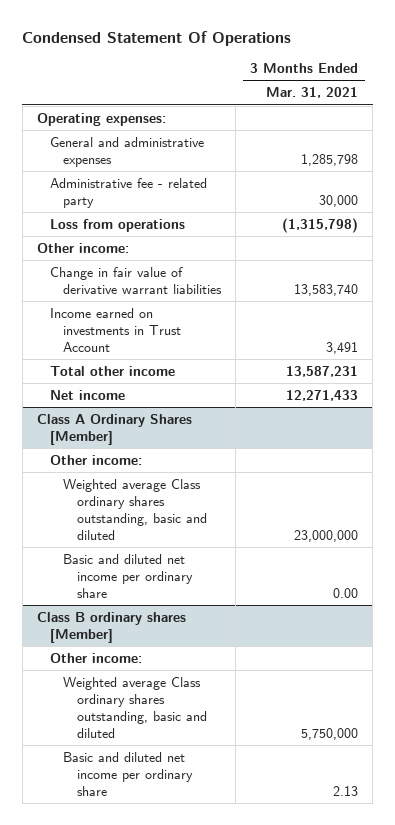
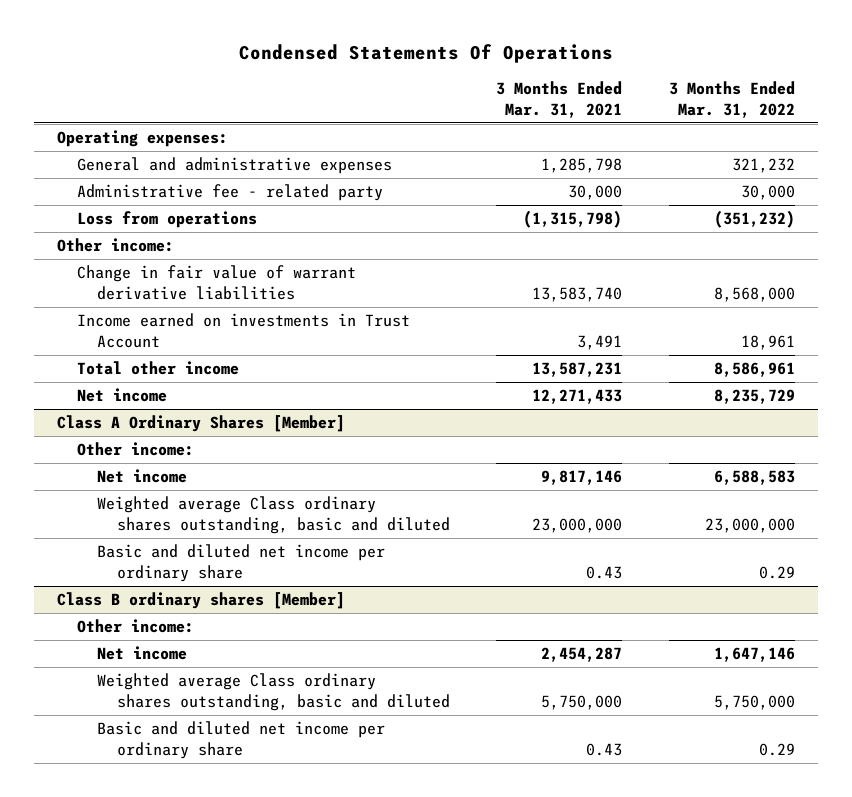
- Condensed Statement Of Operations
+ Condensed Statements Of Operations
- | 3 Months Ended Mar. 31, 2021
+ | 3 Months Ended Mar. 31, 2021 | 3 Months Ended Mar. 31, 2022
- Change in fair value of derivative warrant liabilities | 13,583,740
+ Change in fair value of warrant derivative liabilities | 13,583,740 | 8,568,000
@ Class A Ordinary Shares [Member]
+ Net income | 9,817,146 | 6,588,583
- Basic and diluted net income per ordinary share | 0.00
+ Basic and diluted net income per ordinary share | 0.43 | 0.29
@ Class B ordinary shares [Member]
+ Net income | 2,454,287 | 1,647,146
- Basic and diluted net income per ordinary share | 2.13
+ Basic and diluted net income per ordinary share | 0.43 | 0.29

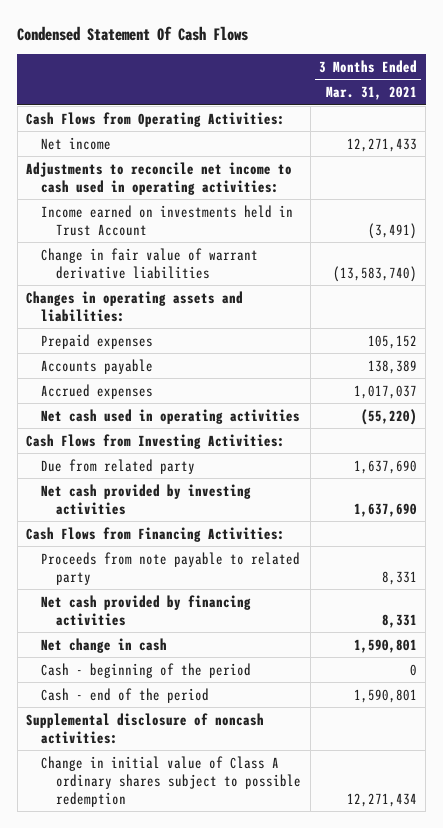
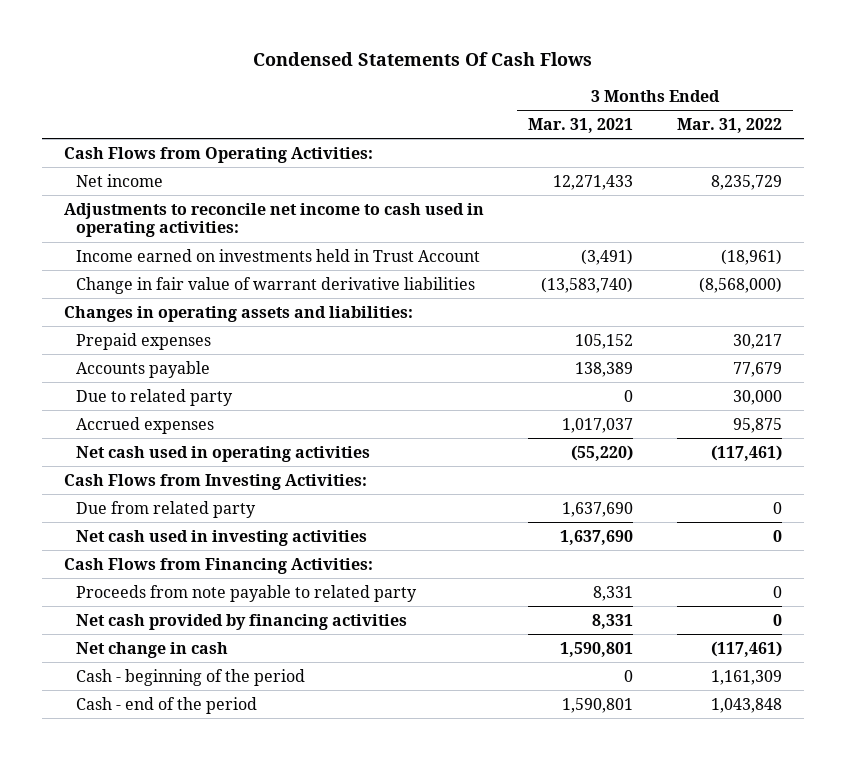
- Condensed Statement Of Cash Flows
+ Condensed Statements Of Cash Flows
- | 3 Months Ended Mar. 31, 2021
+ | 3 Months Ended Mar. 31, 2021 | 3 Months Ended Mar. 31, 2022
+ Due to related party | 0 | 30,000
- Net cash provided by investing activities | 1,637,690
+ Net cash used in investing activities | 1,637,690 | 0
- Supplemental disclosure of noncash activities:
- Change in initial value of Class A ordinary shares subject to possible redemption | 12,271,434

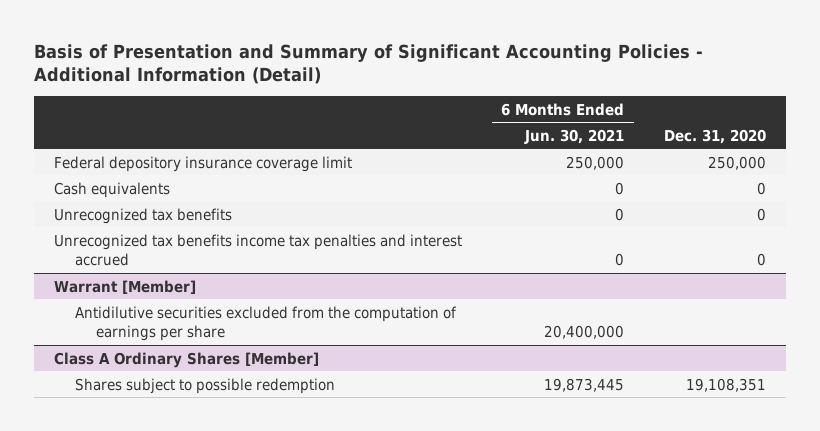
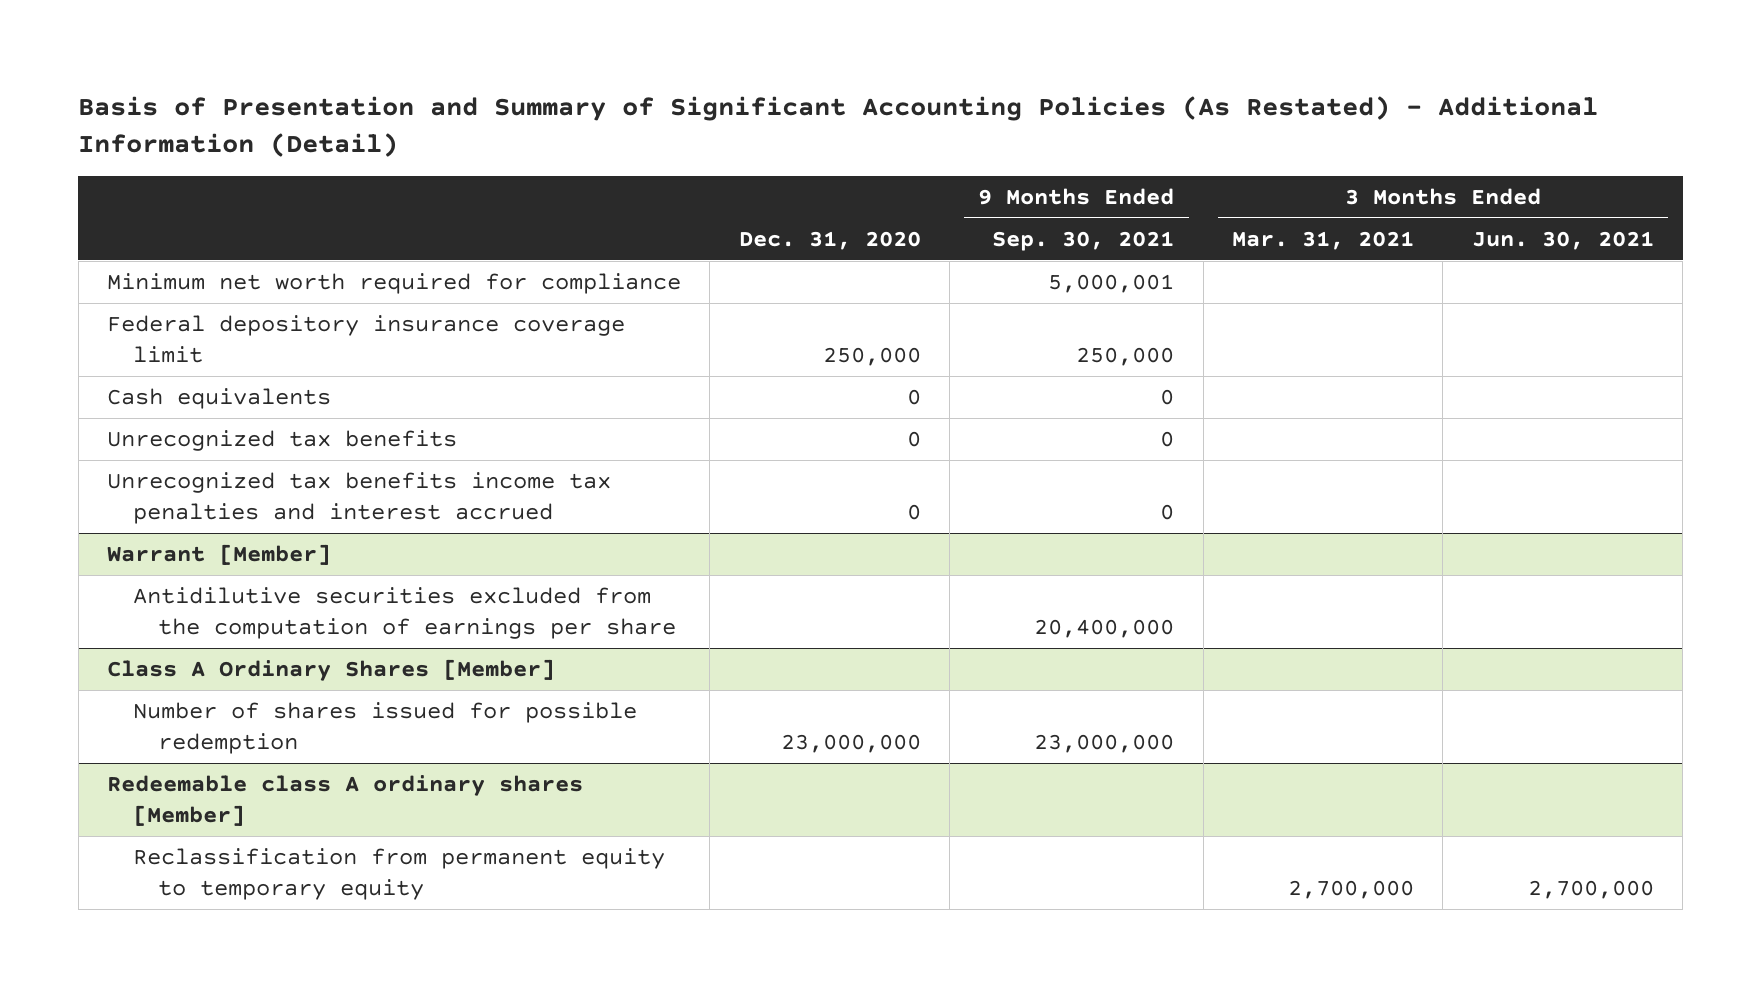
- Basis of Presentation and Summary of Significant Accounting Policies - Additional Information (Detail)
+ Basis of Presentation and Summary of Significant Accounting Policies (As Restated) - Additional Information (Detail)
- | 6 Months Ended Jun. 30, 2021 | Dec. 31, 2020
+ | Dec. 31, 2020 | 9 Months Ended Sep. 30, 2021 | 3 Months Ended Mar. 31, 2021 | 3 Months Ended Jun. 30, 2021
+ Minimum net worth required for compliance | | 5,000,001 | |
@ Class A Ordinary Shares [Member]
- Shares subject to possible redemption | 19,873,445 | 19,108,351
+ Number of shares issued for possible redemption | 23,000,000 | 23,000,000 | |
+ Redeemable class A ordinary shares [Member]
+ Reclassification from permanent equity to temporary equity | | | 2,700,000 | 2,700,000

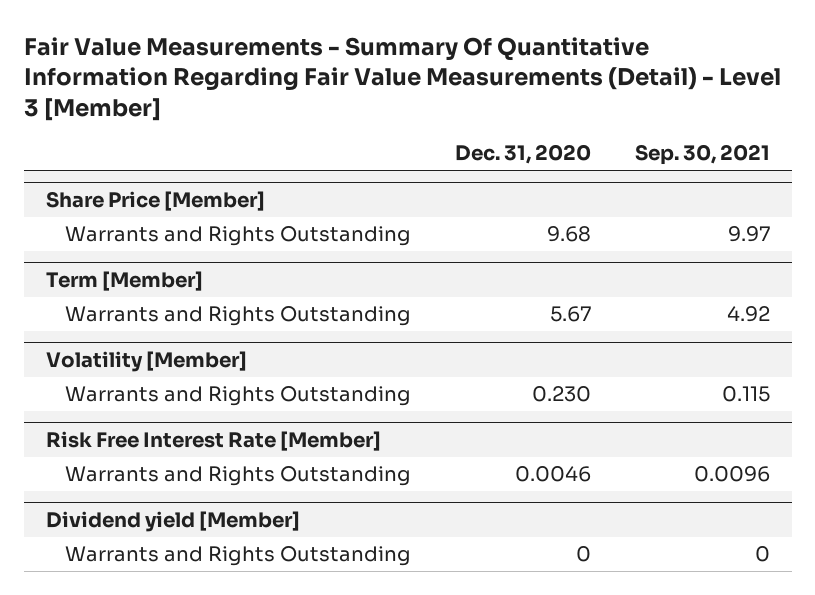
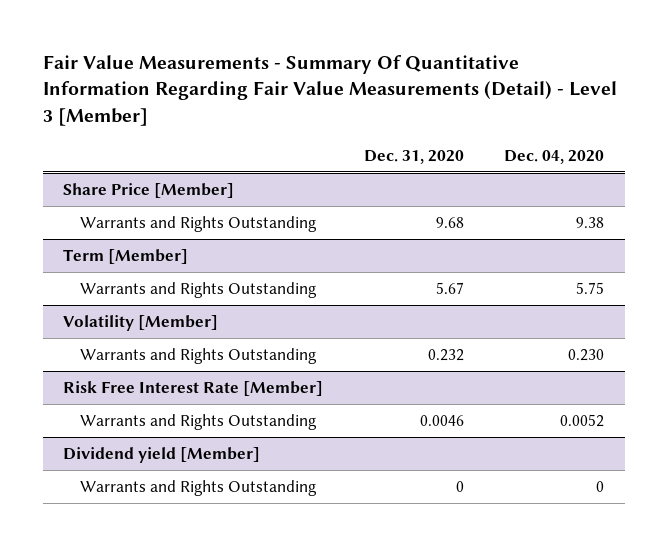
- | Dec. 31, 2020 | Sep. 30, 2021
+ | Dec. 31, 2020 | Dec. 04, 2020
@ Volatility [Member]
- Warrants and Rights Outstanding | 0.230 | 0.115
+ Warrants and Rights Outstanding | 0.232 | 0.230

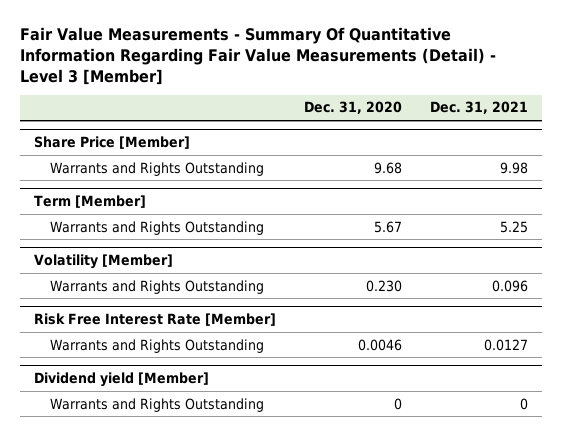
- | Dec. 31, 2020 | Dec. 04, 2020
+ | Dec. 31, 2020 | Dec. 31, 2021
@ Volatility [Member]
- Warrants and Rights Outstanding | 0.232 | 0.230
+ Warrants and Rights Outstanding | 0.230 | 0.096

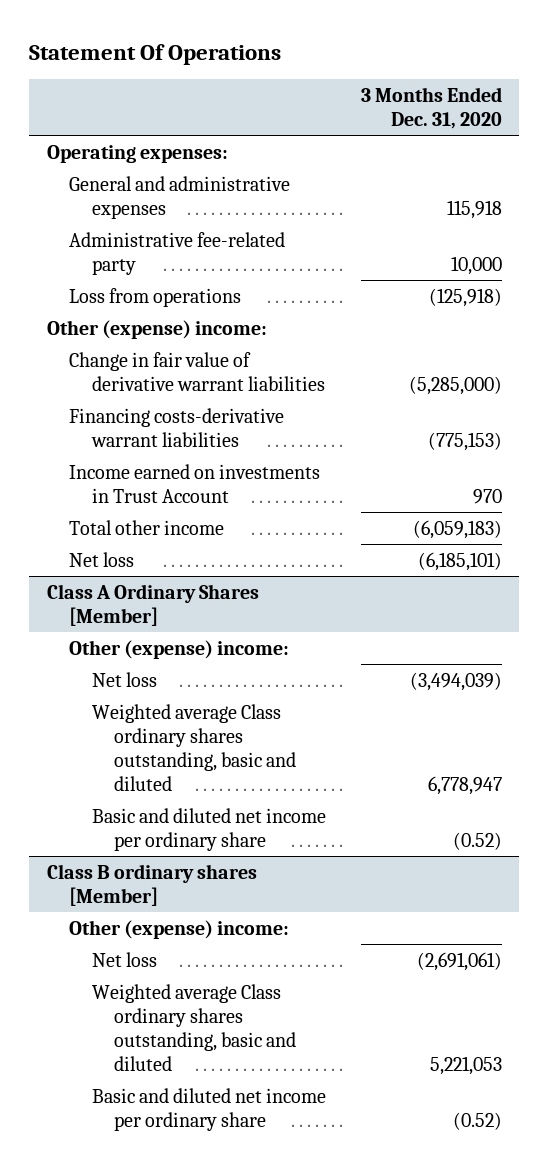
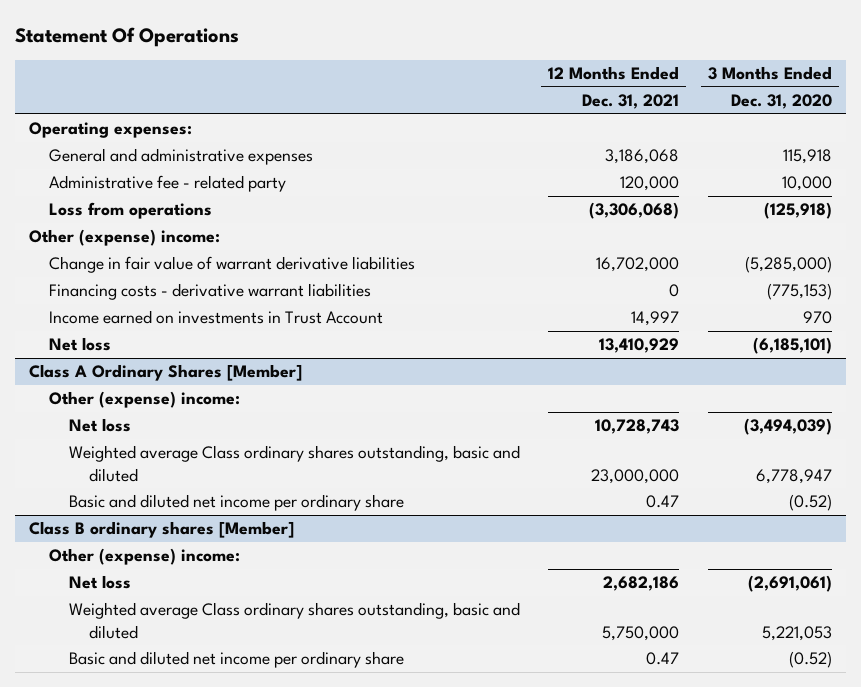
- | 3 Months Ended Dec. 31, 2020
+ | 12 Months Ended Dec. 31, 2021 | 3 Months Ended Dec. 31, 2020
- Administrative fee-related party | 10,000
+ Administrative fee - related party | 120,000 | 10,000
- Change in fair value of derivative warrant liabilities | (5,285,000)
- Financing costs-derivative warrant liabilities | (775,153)
+ Change in fair value of warrant derivative liabilities | 16,702,000 | (5,285,000)
+ Financing costs - derivative warrant liabilities | 0 | (775,153)
- Total other income | (6,059,183)

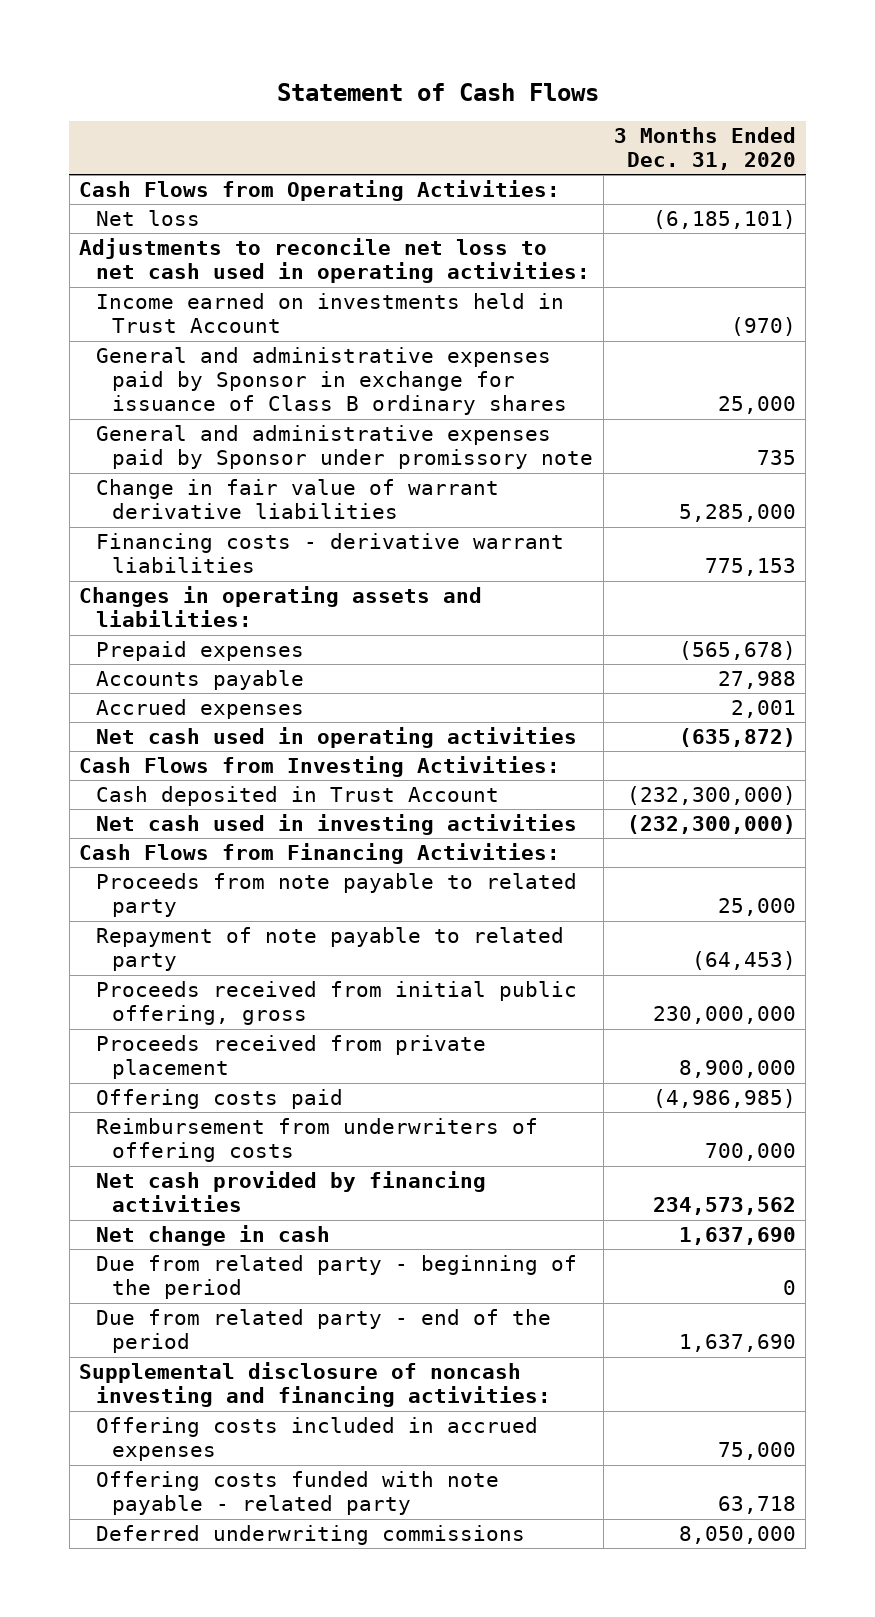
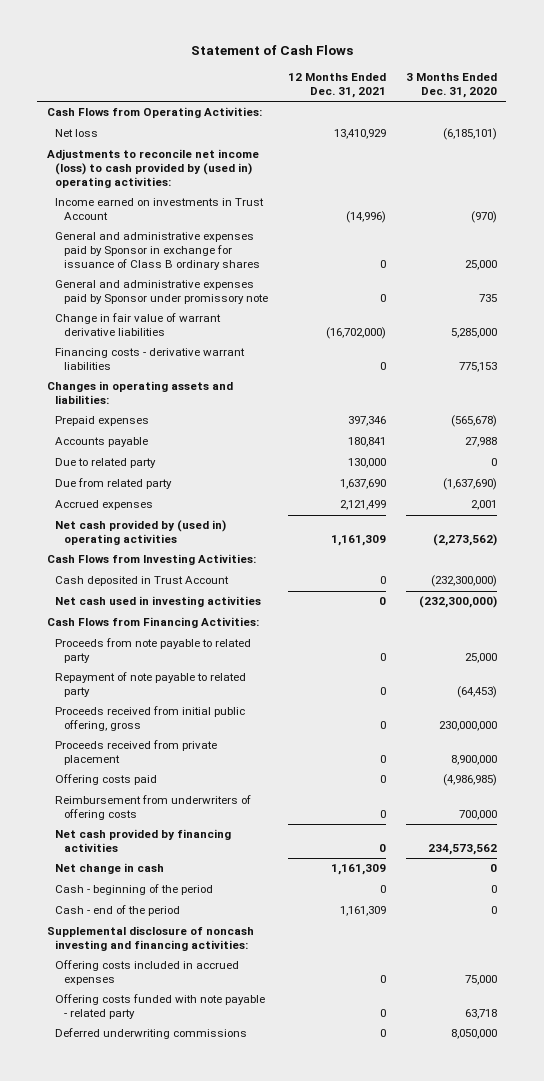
- | 3 Months Ended Dec. 31, 2020
+ | 12 Months Ended Dec. 31, 2021 | 3 Months Ended Dec. 31, 2020
- Adjustments to reconcile net loss to net cash used in operating activities:
- Income earned on investments held in Trust Account | (970)
+ Adjustments to reconcile net income (loss) to cash provided by (used in) operating activities:
+ Income earned on investments in Trust Account | (14,996) | (970)
+ Due to related party | 130,000 | 0
+ Due from related party | 1,637,690 | (1,637,690)
- Net cash used in operating activities | (635,872)
+ Net cash provided by (used in) operating activities | 1,161,309 | (2,273,562)
- Net change in cash | 1,637,690
- Due from related party - beginning of the period | 0
- Due from related party - end of the period | 1,637,690
+ Net change in cash | 1,161,309 | 0
+ Cash - beginning of the period | 0 | 0
+ Cash - end of the period | 1,161,309 | 0

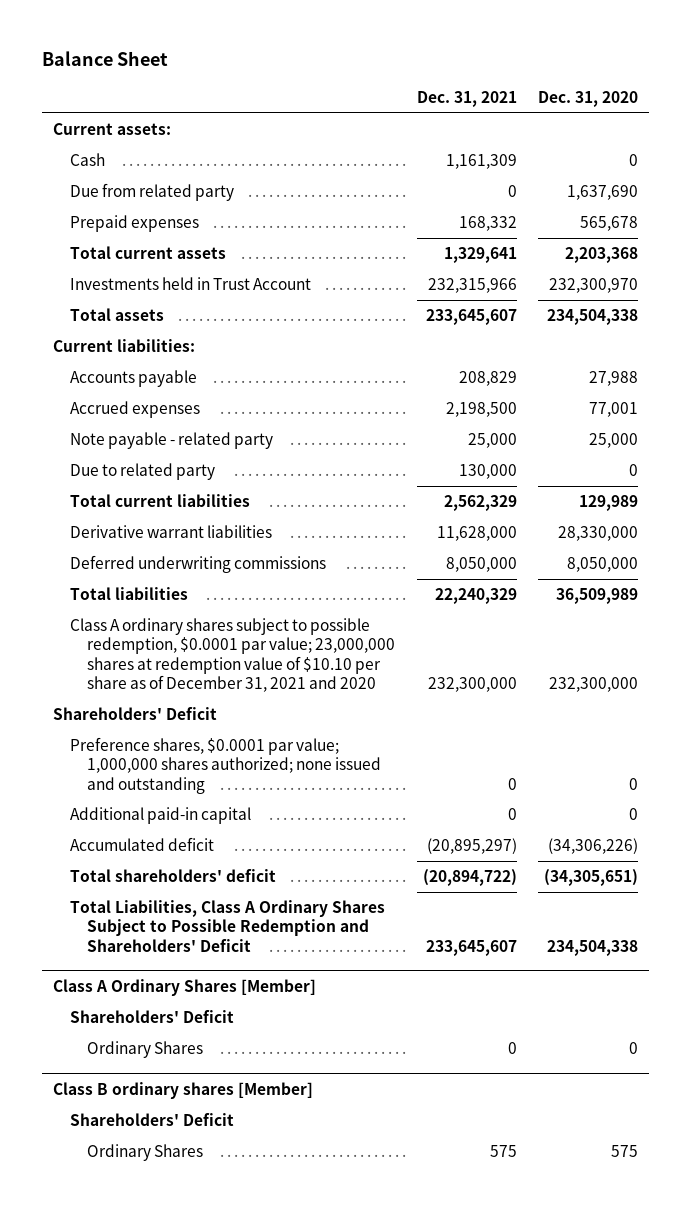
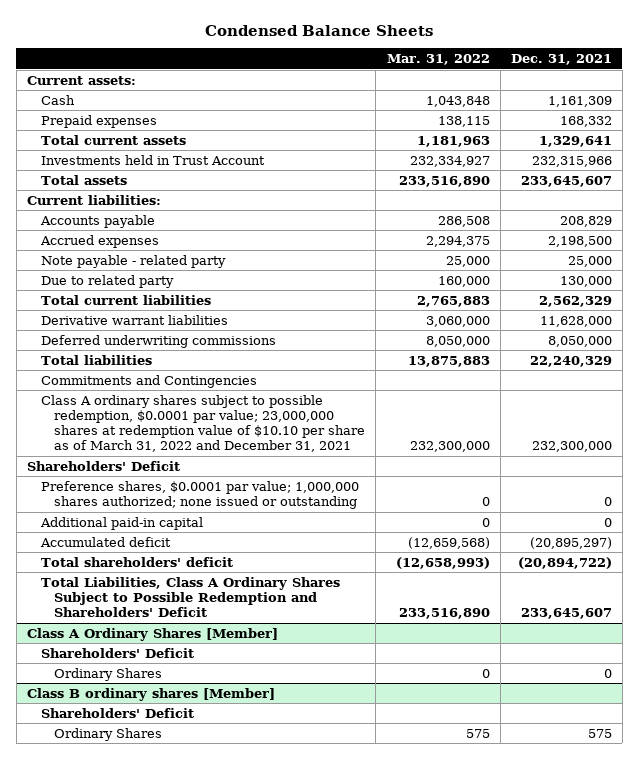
- Balance Sheet
+ Condensed Balance Sheets
- | Dec. 31, 2021 | Dec. 31, 2020
+ | Mar. 31, 2022 | Dec. 31, 2021
- Due from related party | 0 | 1,637,690
- Class A ordinary shares subject to possible redemption, $0.0001 par value; 23,000,000 shares at redemption value of $10.10 per share as of December 31, 2021 and 2020 | 232,300,000 | 232,300,000
+ Commitments and Contingencies
+ Class A ordinary shares subject to possible redemption, $0.0001 par value; 23,000,000 shares at redemption value of $10.10 per share as of March 31, 2022 and December 31, 2021 | 232,300,000 | 232,300,000
- Preference shares, $0.0001 par value; 1,000,000 shares authorized; none issued and outstanding | 0 | 0
+ Preference shares, $0.0001 par value; 1,000,000 shares authorized; none issued or outstanding | 0 | 0

